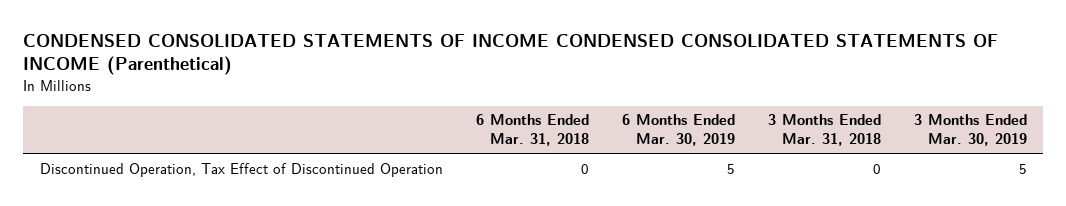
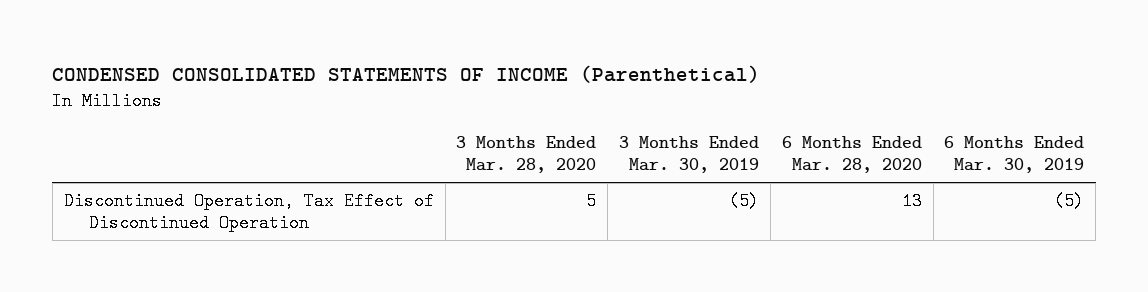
- CONDENSED CONSOLIDATED STATEMENTS OF INCOME CONDENSED CONSOLIDATED STATEMENTS OF INCOME (Parenthetical)
+ CONDENSED CONSOLIDATED STATEMENTS OF INCOME (Parenthetical)
- | 6 Months Ended Mar. 31, 2018 | 6 Months Ended Mar. 30, 2019 | 3 Months Ended Mar. 31, 2018 | 3 Months Ended Mar. 30, 2019
+ | 3 Months Ended Mar. 28, 2020 | 3 Months Ended Mar. 30, 2019 | 6 Months Ended Mar. 28, 2020 | 6 Months Ended Mar. 30, 2019
- Discontinued Operation, Tax Effect of Discontinued Operation | 0 | 5 | 0 | 5
+ Discontinued Operation, Tax Effect of Discontinued Operation | 5 | (5) | 13 | (5)

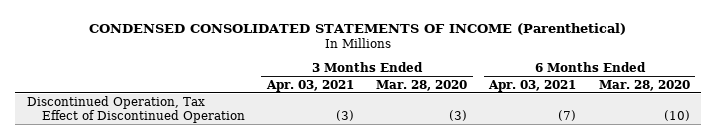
- | 3 Months Ended Mar. 28, 2020 | 3 Months Ended Mar. 30, 2019 | 6 Months Ended Mar. 28, 2020 | 6 Months Ended Mar. 30, 2019
+ | 3 Months Ended Apr. 03, 2021 | 3 Months Ended Mar. 28, 2020 | 6 Months Ended Apr. 03, 2021 | 6 Months Ended Mar. 28, 2020
- Discontinued Operation, Tax Effect of Discontinued Operation | 5 | (5) | 13 | (5)
+ Discontinued Operation, Tax Effect of Discontinued Operation | (3) | (3) | (7) | (10)

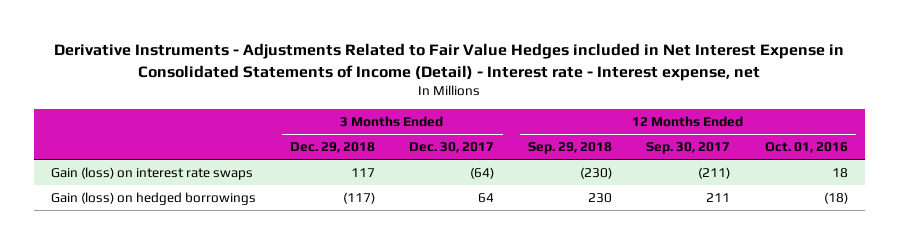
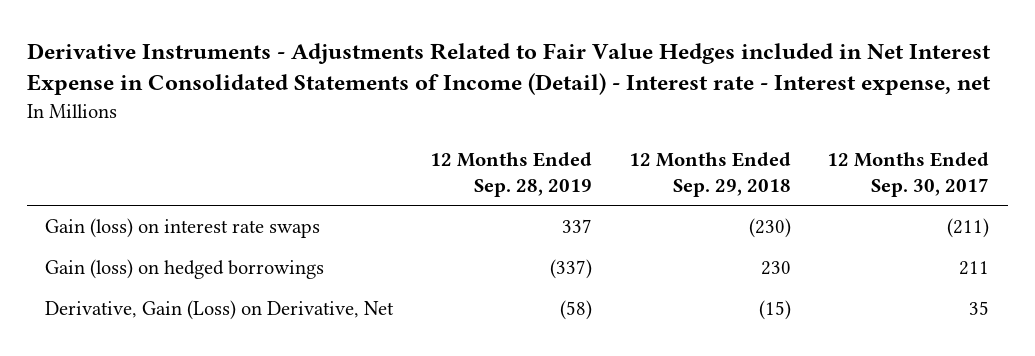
- | 3 Months Ended Dec. 29, 2018 | 3 Months Ended Dec. 30, 2017 | 12 Months Ended Sep. 29, 2018 | 12 Months Ended Sep. 30, 2017 | 12 Months Ended Oct. 01, 2016
+ | 12 Months Ended Sep. 28, 2019 | 12 Months Ended Sep. 29, 2018 | 12 Months Ended Sep. 30, 2017
+ Derivative, Gain (Loss) on Derivative, Net | (58) | (15) | 35

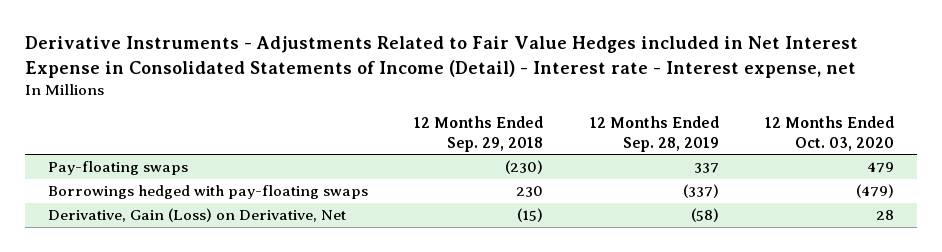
- | 12 Months Ended Sep. 28, 2019 | 12 Months Ended Sep. 29, 2018 | 12 Months Ended Sep. 30, 2017
+ | 12 Months Ended Sep. 29, 2018 | 12 Months Ended Sep. 28, 2019 | 12 Months Ended Oct. 03, 2020
- Gain (loss) on interest rate swaps | 337 | (230) | (211)
- Gain (loss) on hedged borrowings | (337) | 230 | 211
+ Pay-floating swaps | (230) | 337 | 479
+ Borrowings hedged with pay-floating swaps | 230 | (337) | (479)

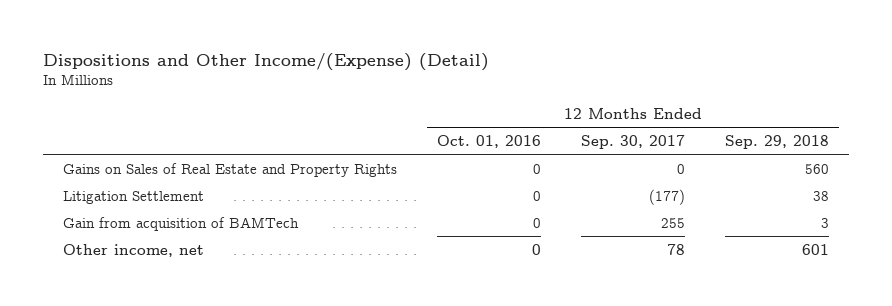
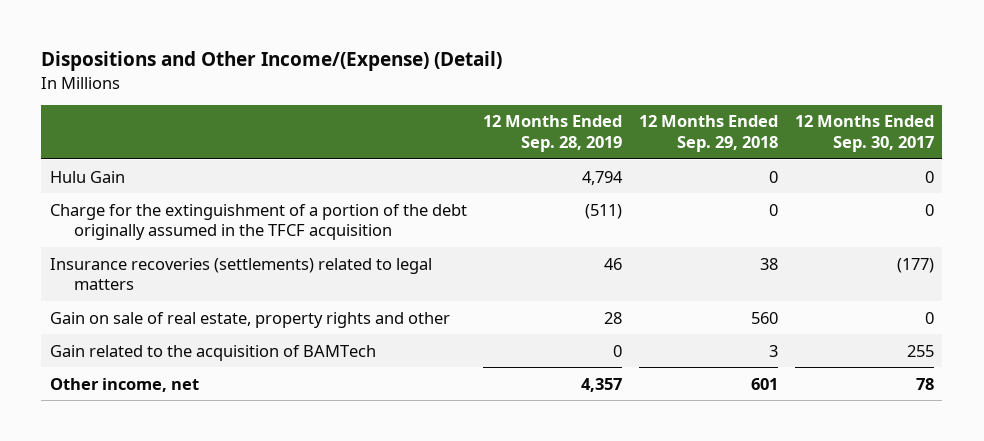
- | 12 Months Ended Oct. 01, 2016 | 12 Months Ended Sep. 30, 2017 | 12 Months Ended Sep. 29, 2018
+ | 12 Months Ended Sep. 28, 2019 | 12 Months Ended Sep. 29, 2018 | 12 Months Ended Sep. 30, 2017
- Gains on Sales of Real Estate and Property Rights | 0 | 0 | 560
- Litigation Settlement | 0 | (177) | 38
- Gain from acquisition of BAMTech | 0 | 255 | 3
+ Hulu Gain | 4,794 | 0 | 0
+ Charge for the extinguishment of a portion of the debt originally assumed in the TFCF acquisition | (511) | 0 | 0
+ Insurance recoveries (settlements) related to legal matters | 46 | 38 | (177)
+ Gain on sale of real estate, property rights and other | 28 | 560 | 0
+ Gain related to the acquisition of BAMTech | 0 | 3 | 255

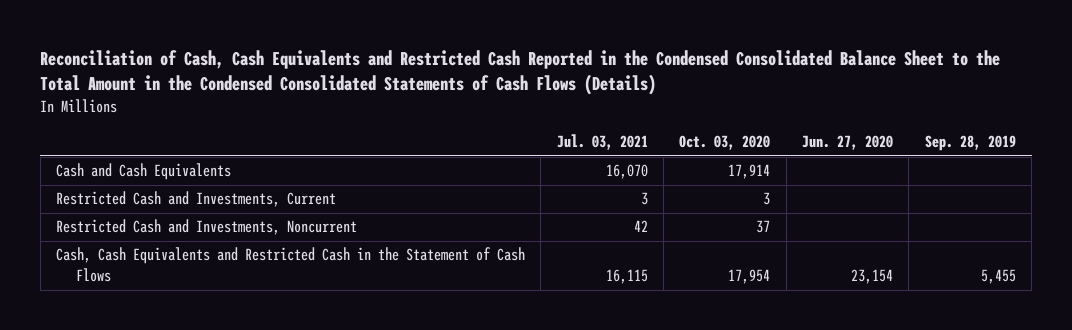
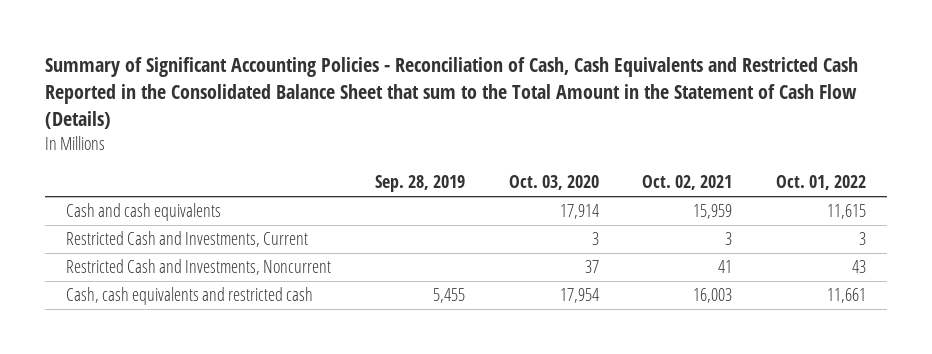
- Reconciliation of Cash, Cash Equivalents and Restricted Cash Reported in the Condensed Consolidated Balance Sheet to the Total Amount in the Condensed Consolidated Statements of Cash Flows (Details)
+ Summary of Significant Accounting Policies - Reconciliation of Cash, Cash Equivalents and Restricted Cash Reported in the Consolidated Balance Sheet that sum to the Total Amount in the Statement of Cash Flow (Details)
- | Jul. 03, 2021 | Oct. 03, 2020 | Jun. 27, 2020 | Sep. 28, 2019
+ | Sep. 28, 2019 | Oct. 03, 2020 | Oct. 02, 2021 | Oct. 01, 2022
- Cash and Cash Equivalents | 16,070 | 17,914 | |
+ Cash and cash equivalents | | 17,914 | 15,959 | 11,615
- Cash, Cash Equivalents and Restricted Cash in the Statement of Cash Flows | 16,115 | 17,954 | 23,154 | 5,455
+ Cash, cash equivalents and restricted cash | 5,455 | 17,954 | 16,003 | 11,661

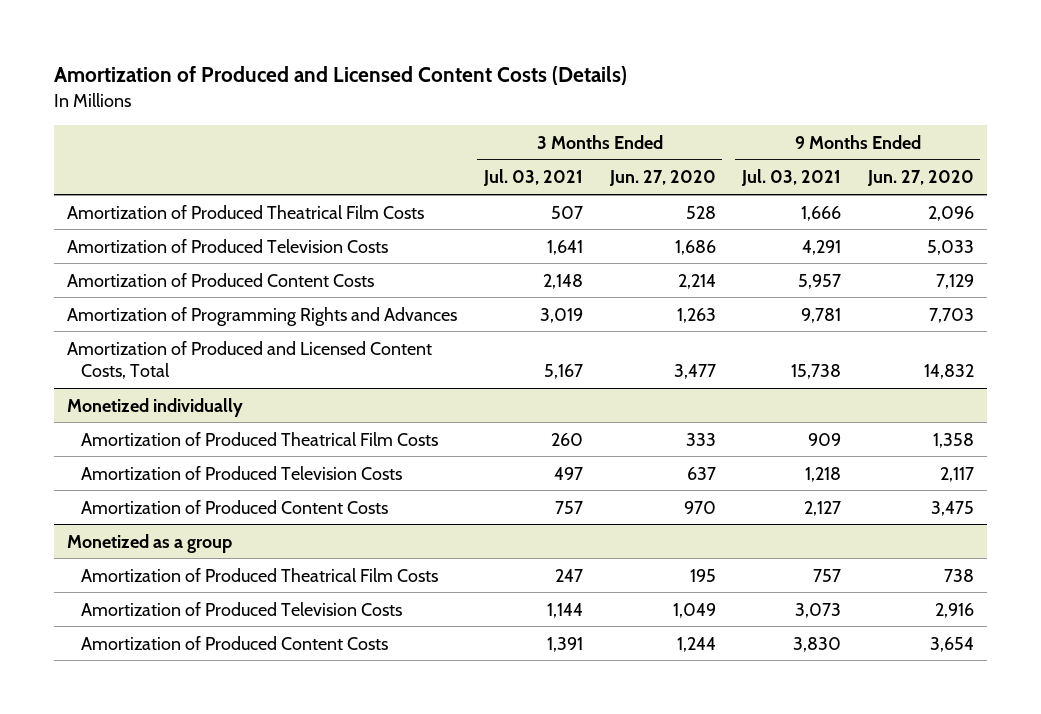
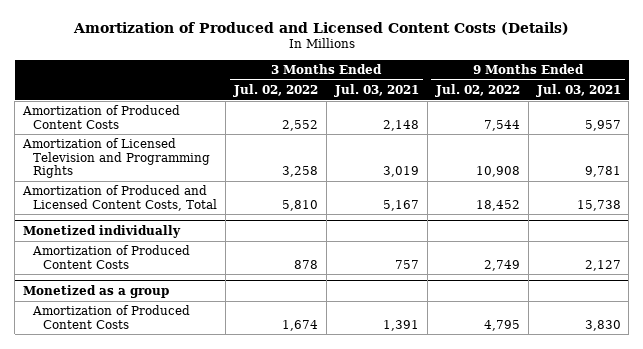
- | 3 Months Ended Jul. 03, 2021 | 3 Months Ended Jun. 27, 2020 | 9 Months Ended Jul. 03, 2021 | 9 Months Ended Jun. 27, 2020
+ | 3 Months Ended Jul. 02, 2022 | 3 Months Ended Jul. 03, 2021 | 9 Months Ended Jul. 02, 2022 | 9 Months Ended Jul. 03, 2021
- Amortization of Produced Theatrical Film Costs | 507 | 528 | 1,666 | 2,096
- Amortization of Produced Television Costs | 1,641 | 1,686 | 4,291 | 5,033
- Amortization of Programming Rights and Advances | 3,019 | 1,263 | 9,781 | 7,703
+ Amortization of Licensed Television and Programming Rights | 3,258 | 3,019 | 10,908 | 9,781
@ Monetized individually
- Amortization of Produced Theatrical Film Costs | 260 | 333 | 909 | 1,358
- Amortization of Produced Television Costs | 497 | 637 | 1,218 | 2,117
@ Monetized as a group
- Amortization of Produced Theatrical Film Costs | 247 | 195 | 757 | 738
- Amortization of Produced Television Costs | 1,144 | 1,049 | 3,073 | 2,916

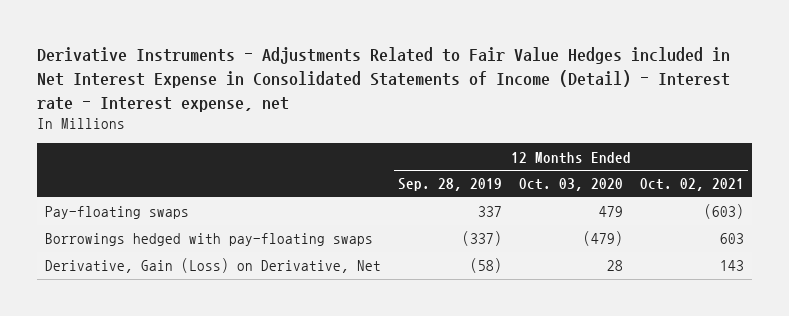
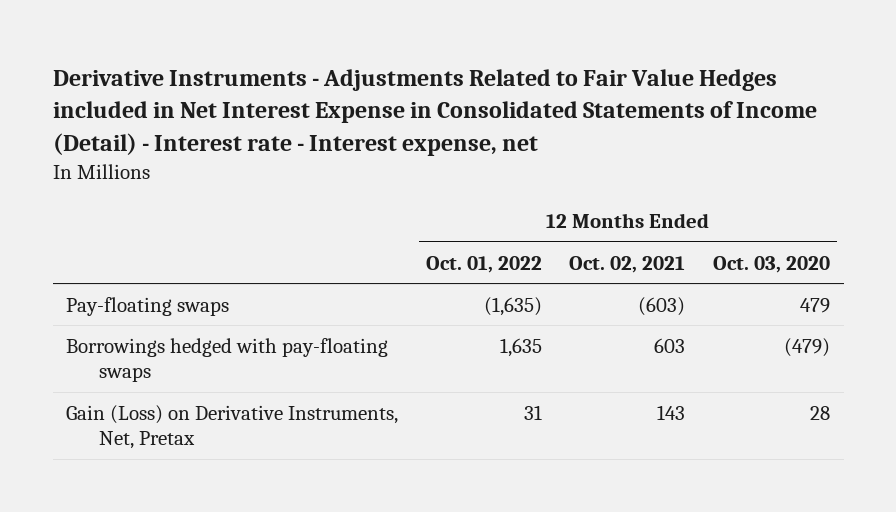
- | 12 Months Ended Sep. 28, 2019 | 12 Months Ended Oct. 03, 2020 | 12 Months Ended Oct. 02, 2021
+ | 12 Months Ended Oct. 01, 2022 | 12 Months Ended Oct. 02, 2021 | 12 Months Ended Oct. 03, 2020
- Derivative, Gain (Loss) on Derivative, Net | (58) | 28 | 143
+ Gain (Loss) on Derivative Instruments, Net, Pretax | 31 | 143 | 28

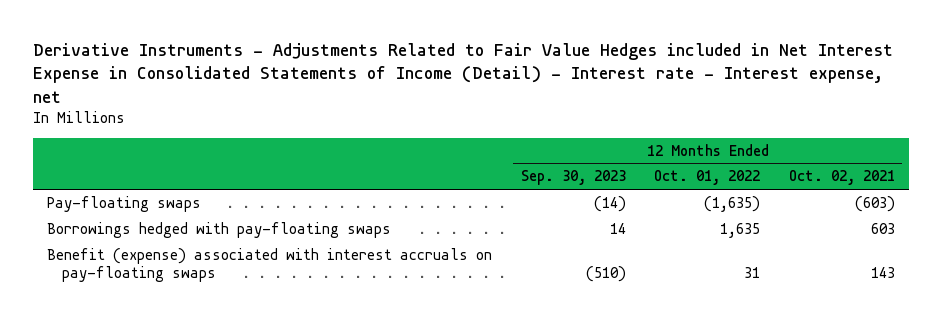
- | 12 Months Ended Oct. 01, 2022 | 12 Months Ended Oct. 02, 2021 | 12 Months Ended Oct. 03, 2020
+ | 12 Months Ended Sep. 30, 2023 | 12 Months Ended Oct. 01, 2022 | 12 Months Ended Oct. 02, 2021
- Gain (Loss) on Derivative Instruments, Net, Pretax | 31 | 143 | 28
+ Benefit (expense) associated with interest accruals on pay-floating swaps | (510) | 31 | 143

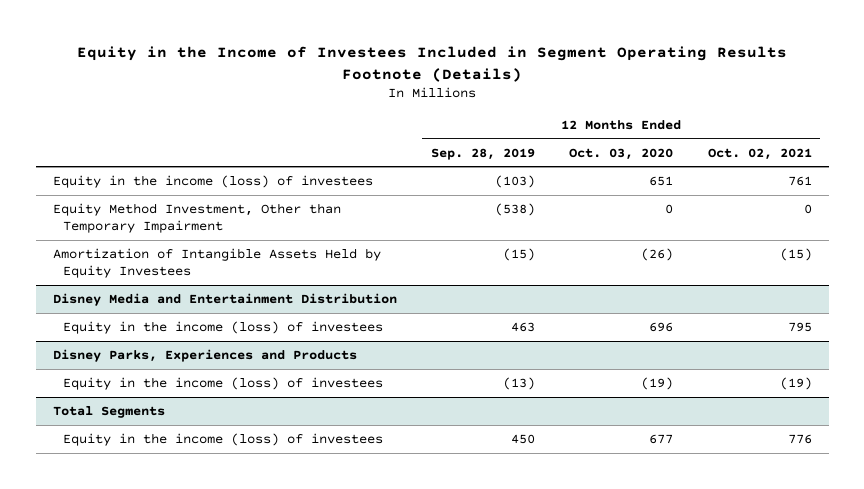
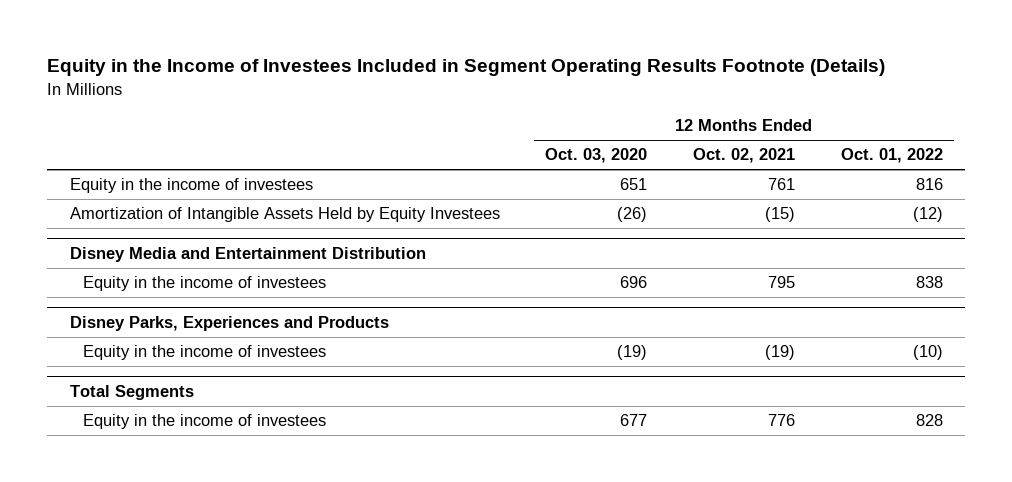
- | 12 Months Ended Sep. 28, 2019 | 12 Months Ended Oct. 03, 2020 | 12 Months Ended Oct. 02, 2021
+ | 12 Months Ended Oct. 03, 2020 | 12 Months Ended Oct. 02, 2021 | 12 Months Ended Oct. 01, 2022
- Equity in the income (loss) of investees | (103) | 651 | 761
- Equity Method Investment, Other than Temporary Impairment | (538) | 0 | 0
+ Equity in the income of investees | 651 | 761 | 816
@ Disney Media and Entertainment Distribution
- Equity in the income (loss) of investees | 463 | 696 | 795
+ Equity in the income of investees | 696 | 795 | 838
@ Disney Parks, Experiences and Products
- Equity in the income (loss) of investees | (13) | (19) | (19)
+ Equity in the income of investees | (19) | (19) | (10)
@ Total Segments
- Equity in the income (loss) of investees | 450 | 677 | 776
+ Equity in the income of investees | 677 | 776 | 828

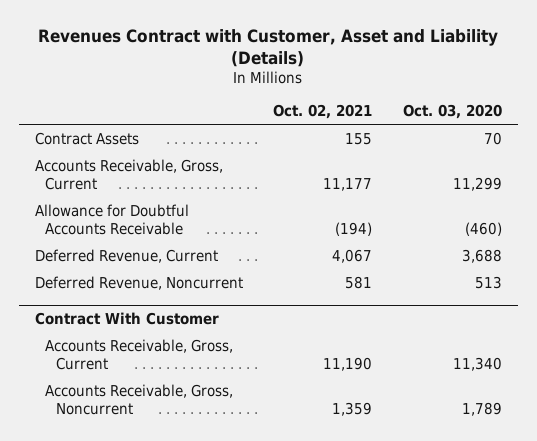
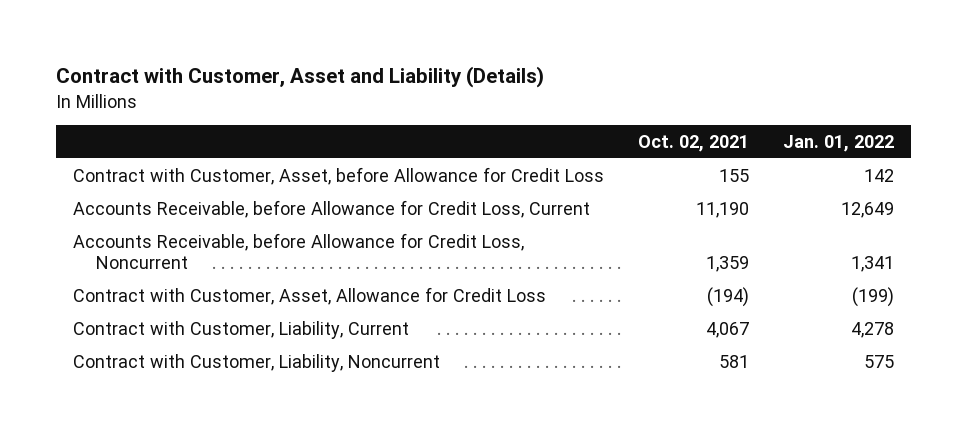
- Revenues Contract with Customer, Asset and Liability (Details)
+ Contract with Customer, Asset and Liability (Details)
- | Oct. 02, 2021 | Oct. 03, 2020
+ | Oct. 02, 2021 | Jan. 01, 2022
- Contract Assets | 155 | 70
- Accounts Receivable, Gross, Current | 11,177 | 11,299
- Allowance for Doubtful Accounts Receivable | (194) | (460)
- Deferred Revenue, Current | 4,067 | 3,688
- Deferred Revenue, Noncurrent | 581 | 513
- Contract With Customer
- Accounts Receivable, Gross, Current | 11,190 | 11,340
- Accounts Receivable, Gross, Noncurrent | 1,359 | 1,789
+ Contract with Customer, Asset, before Allowance for Credit Loss | 155 | 142
+ Accounts Receivable, before Allowance for Credit Loss, Current | 11,190 | 12,649
+ Accounts Receivable, before Allowance for Credit Loss, Noncurrent | 1,359 | 1,341
+ Contract with Customer, Asset, Allowance for Credit Loss | (194) | (199)
+ Contract with Customer, Liability, Current | 4,067 | 4,278
+ Contract with Customer, Liability, Noncurrent | 581 | 575

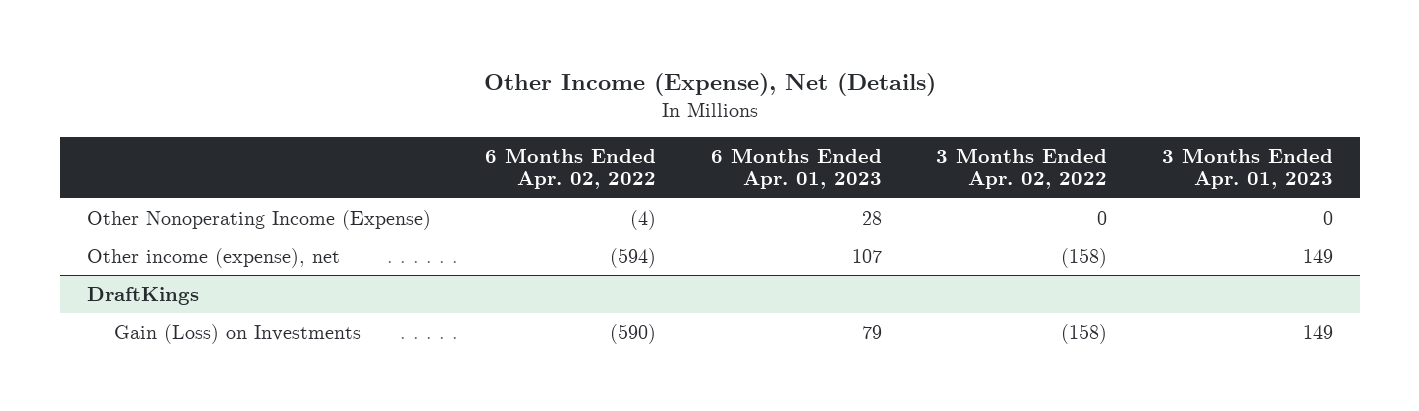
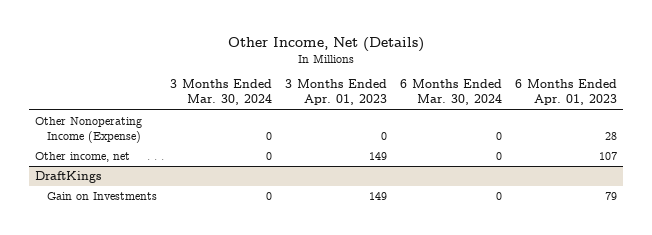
- Other Income (Expense), Net (Details)
+ Other Income, Net (Details)
- | 6 Months Ended Apr. 02, 2022 | 6 Months Ended Apr. 01, 2023 | 3 Months Ended Apr. 02, 2022 | 3 Months Ended Apr. 01, 2023
+ | 3 Months Ended Mar. 30, 2024 | 3 Months Ended Apr. 01, 2023 | 6 Months Ended Mar. 30, 2024 | 6 Months Ended Apr. 01, 2023
- Other income (expense), net | (594) | 107 | (158) | 149
+ Other income, net | 0 | 149 | 0 | 107
@ DraftKings
- Gain (Loss) on Investments | (590) | 79 | (158) | 149
+ Gain on Investments | 0 | 149 | 0 | 79

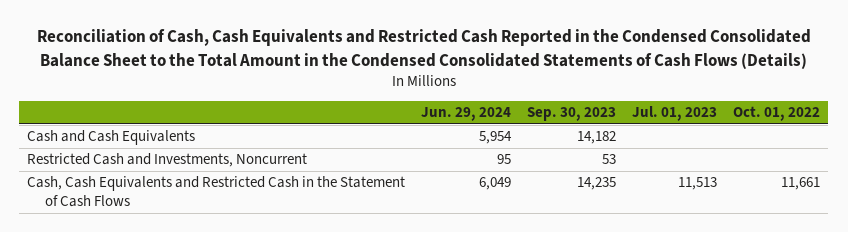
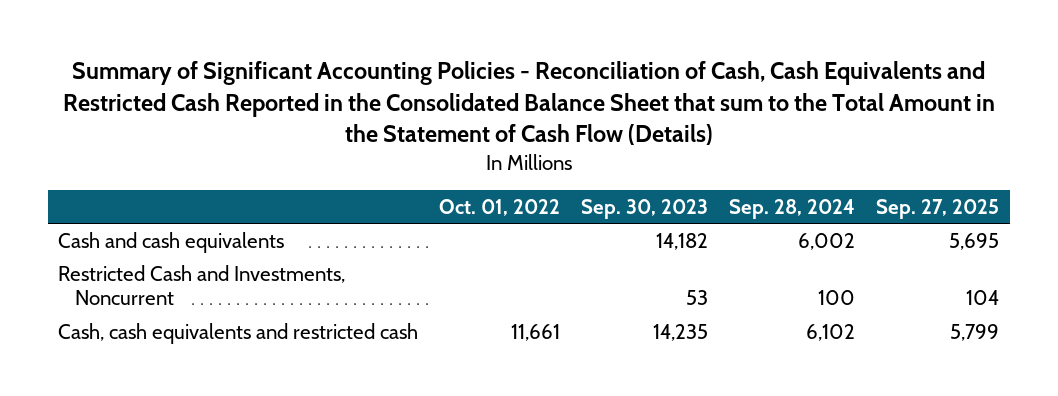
- Reconciliation of Cash, Cash Equivalents and Restricted Cash Reported in the Condensed Consolidated Balance Sheet to the Total Amount in the Condensed Consolidated Statements of Cash Flows (Details)
+ Summary of Significant Accounting Policies - Reconciliation of Cash, Cash Equivalents and Restricted Cash Reported in the Consolidated Balance Sheet that sum to the Total Amount in the Statement of Cash Flow (Details)
- | Jun. 29, 2024 | Sep. 30, 2023 | Jul. 01, 2023 | Oct. 01, 2022
+ | Oct. 01, 2022 | Sep. 30, 2023 | Sep. 28, 2024 | Sep. 27, 2025
- Cash and Cash Equivalents | 5,954 | 14,182 | |
+ Cash and cash equivalents | | 14,182 | 6,002 | 5,695
- Cash, Cash Equivalents and Restricted Cash in the Statement of Cash Flows | 6,049 | 14,235 | 11,513 | 11,661
+ Cash, cash equivalents and restricted cash | 11,661 | 14,235 | 6,102 | 5,799

